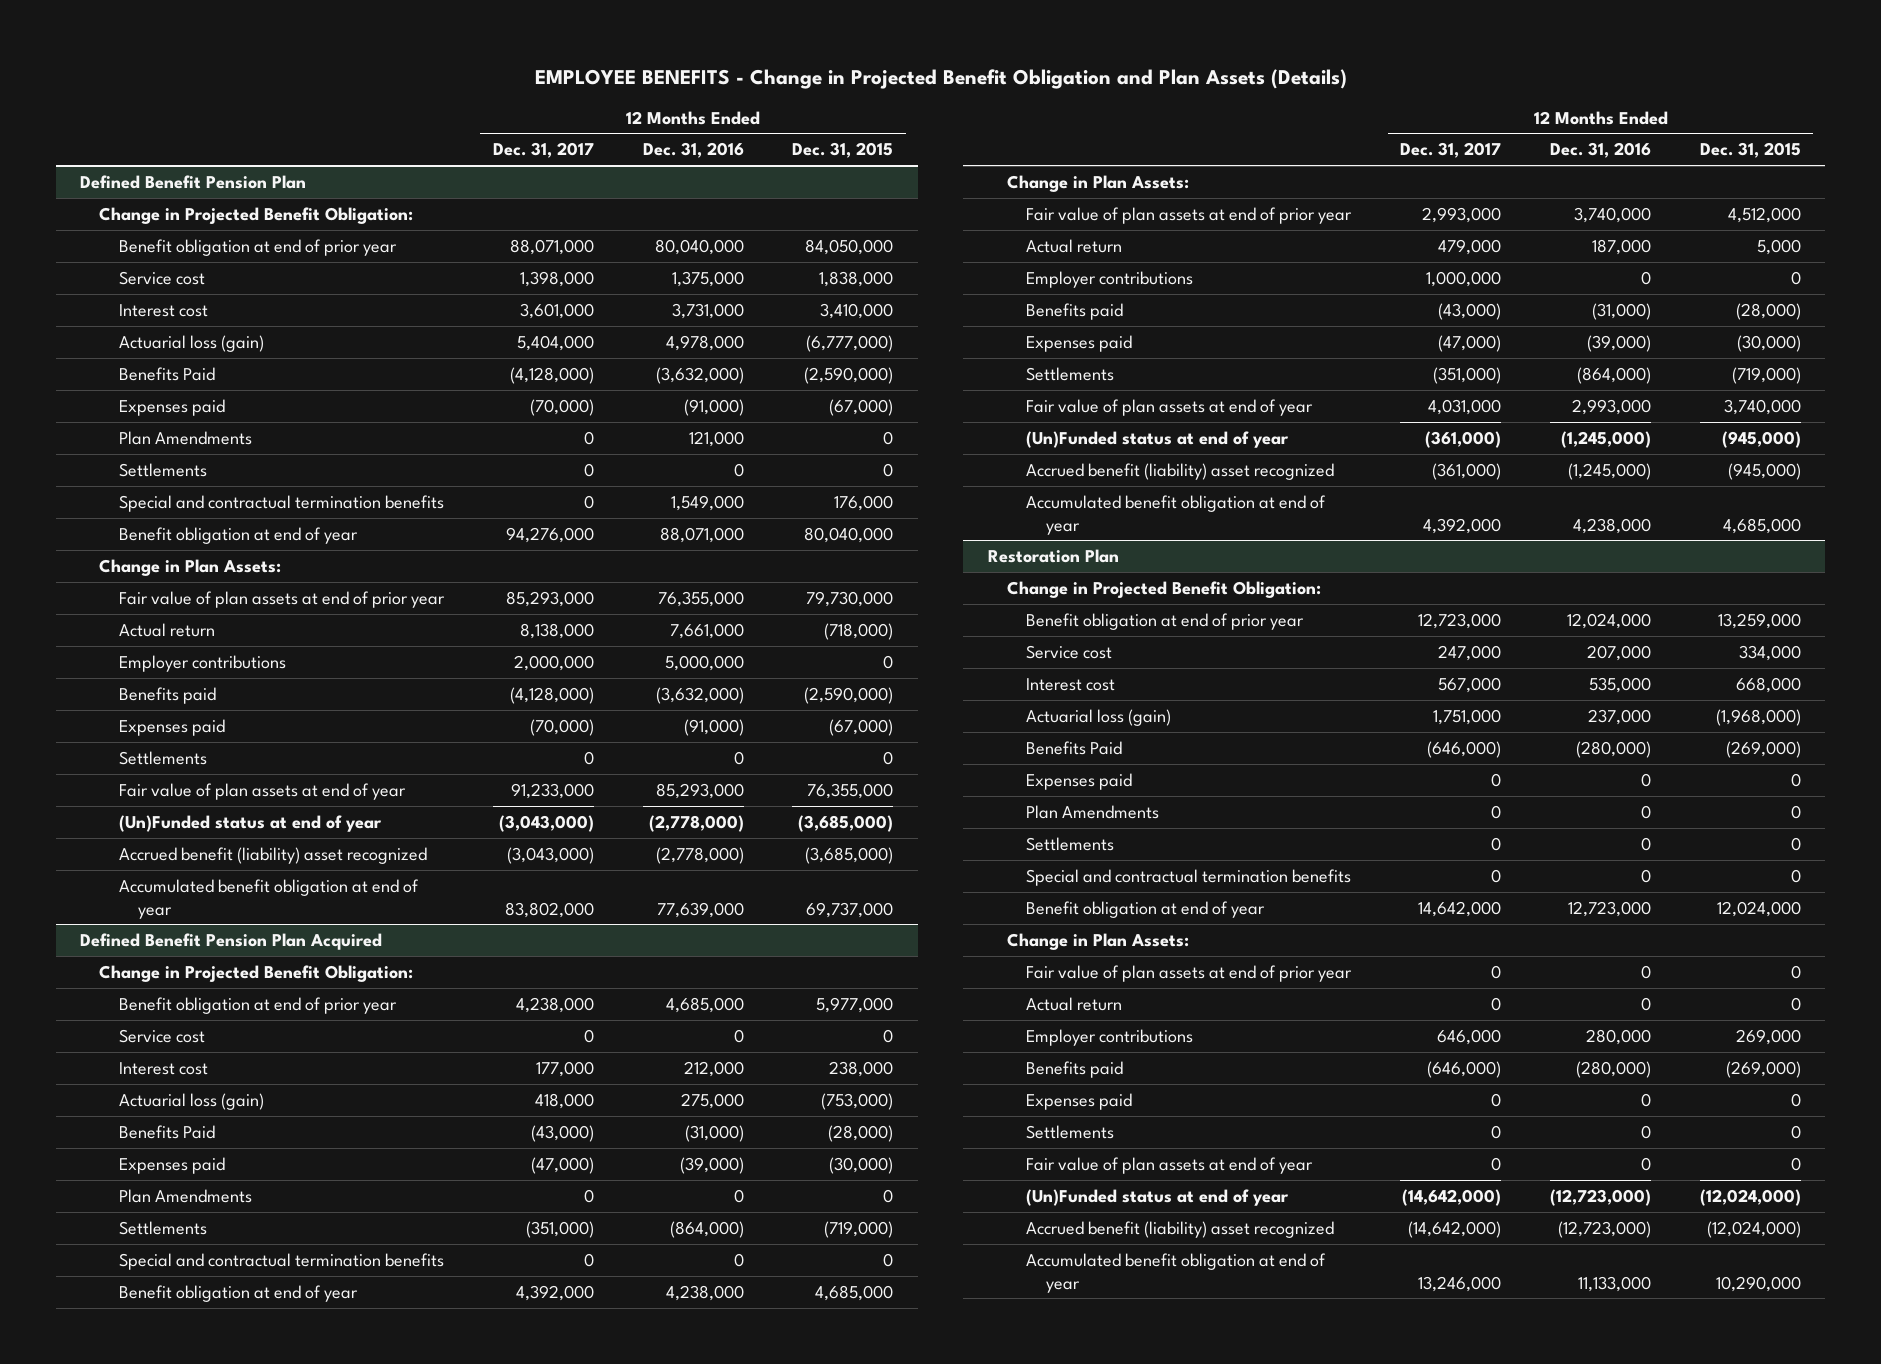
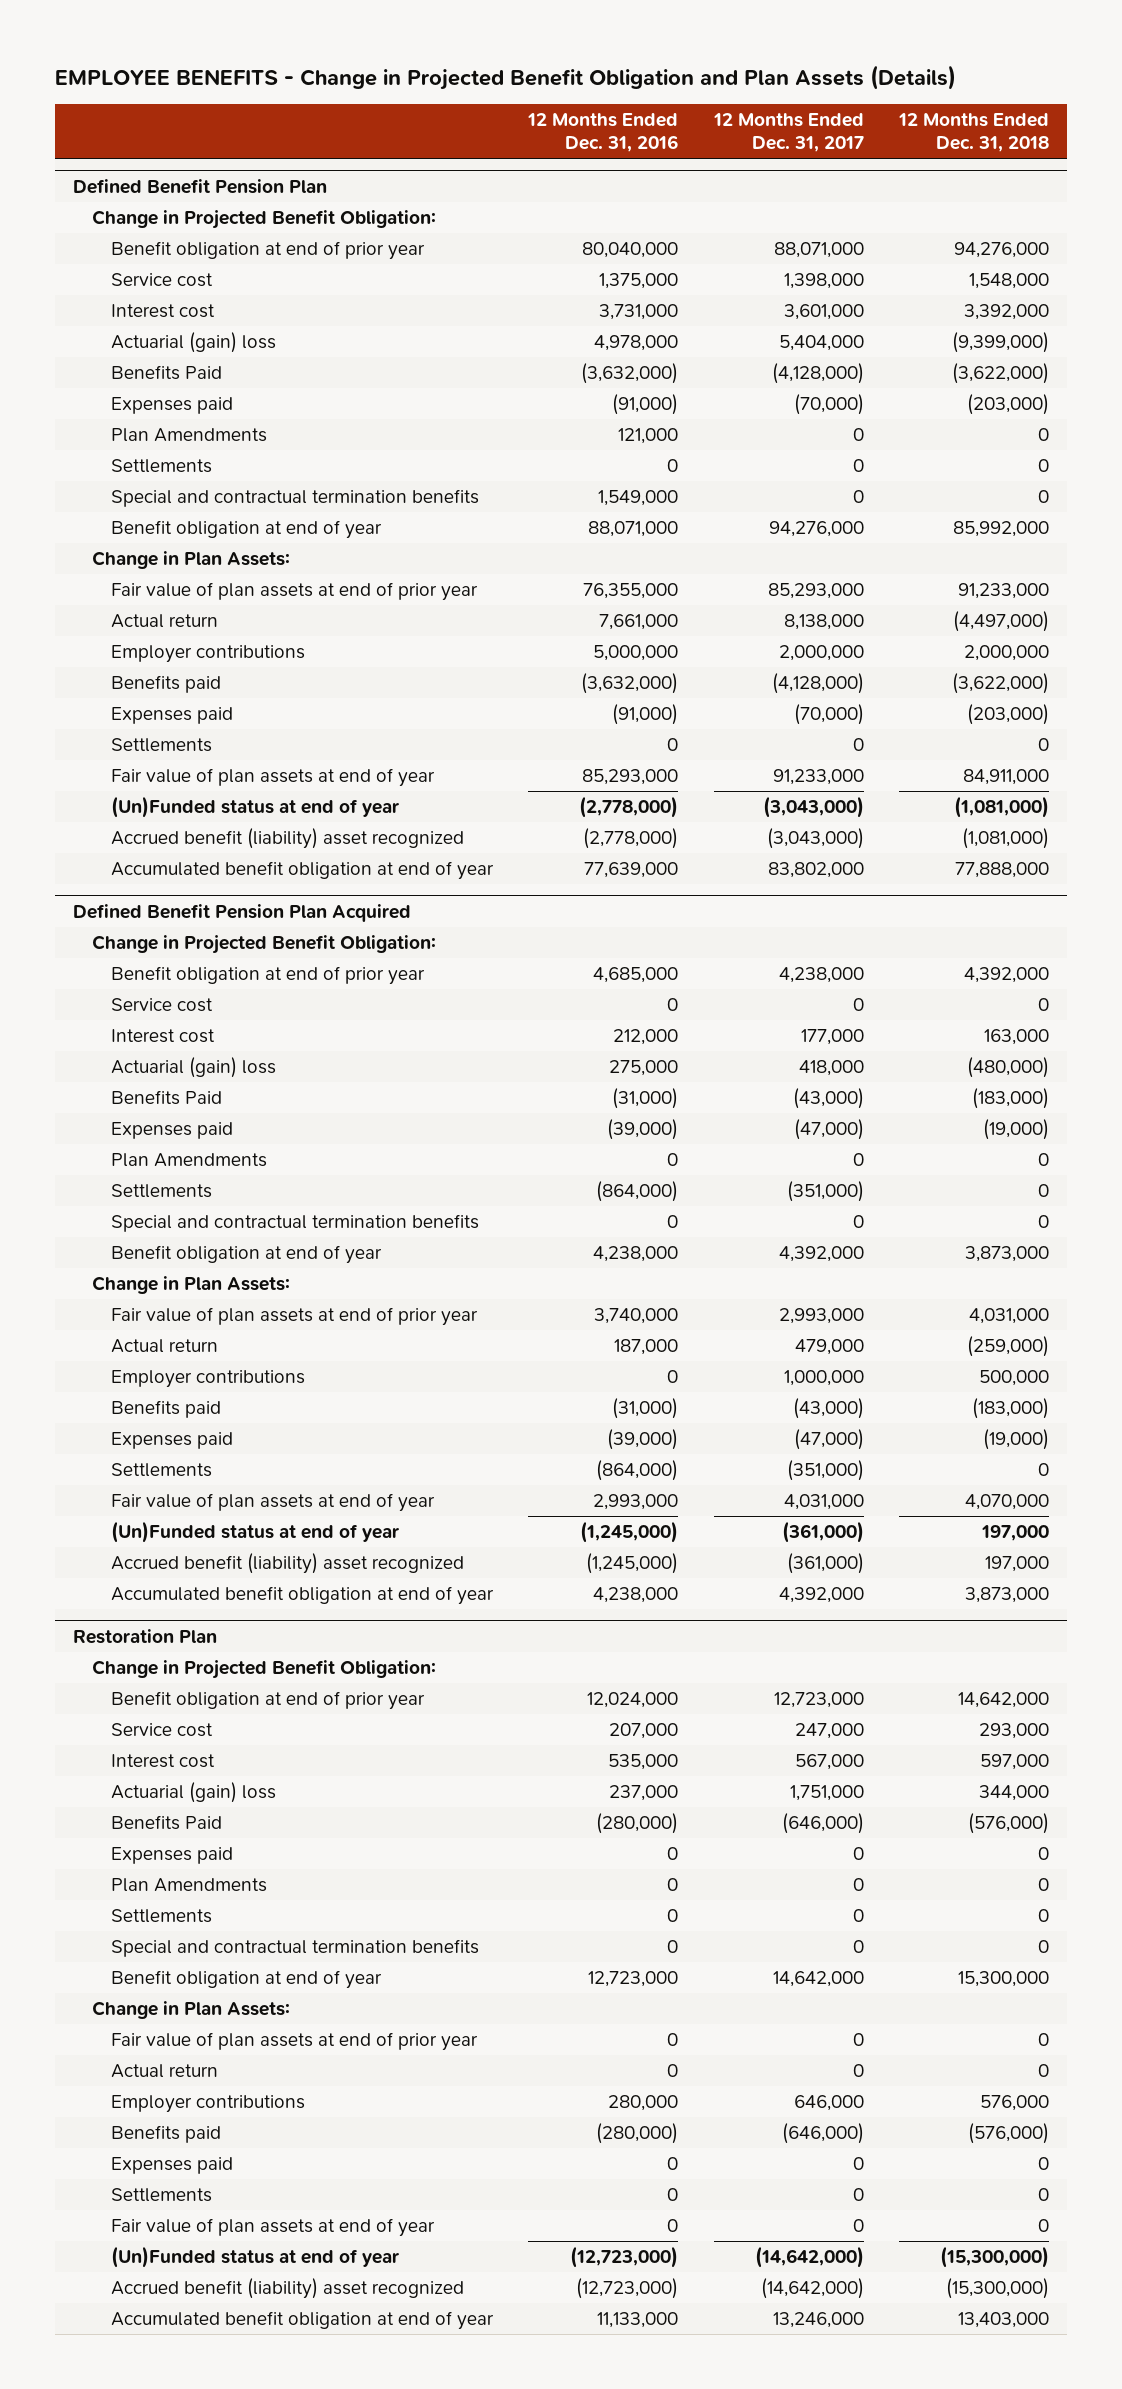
- | 12 Months Ended Dec. 31, 2017 | 12 Months Ended Dec. 31, 2016 | 12 Months Ended Dec. 31, 2015
+ | 12 Months Ended Dec. 31, 2016 | 12 Months Ended Dec. 31, 2017 | 12 Months Ended Dec. 31, 2018
@ Defined Benefit Pension Plan
- Actuarial loss (gain) | 5,404,000 | 4,978,000 | (6,777,000)
+ Actuarial (gain) loss | 4,978,000 | 5,404,000 | (9,399,000)
@ Defined Benefit Pension Plan Acquired
- Actuarial loss (gain) | 418,000 | 275,000 | (753,000)
+ Actuarial (gain) loss | 275,000 | 418,000 | (480,000)
@ Restoration Plan
- Actuarial loss (gain) | 1,751,000 | 237,000 | (1,968,000)
+ Actuarial (gain) loss | 237,000 | 1,751,000 | 344,000

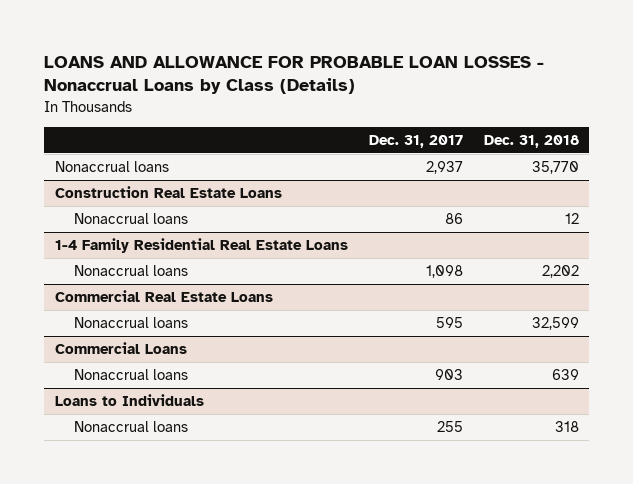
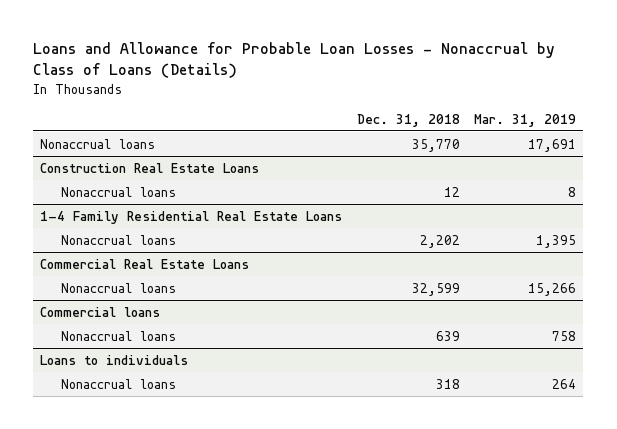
- LOANS AND ALLOWANCE FOR PROBABLE LOAN LOSSES - Nonaccrual Loans by Class (Details)
+ Loans and Allowance for Probable Loan Losses - Nonaccrual by Class of Loans (Details)
- | Dec. 31, 2017 | Dec. 31, 2018
+ | Dec. 31, 2018 | Mar. 31, 2019
- Commercial Loans
+ Commercial loans
- Loans to Individuals
+ Loans to individuals

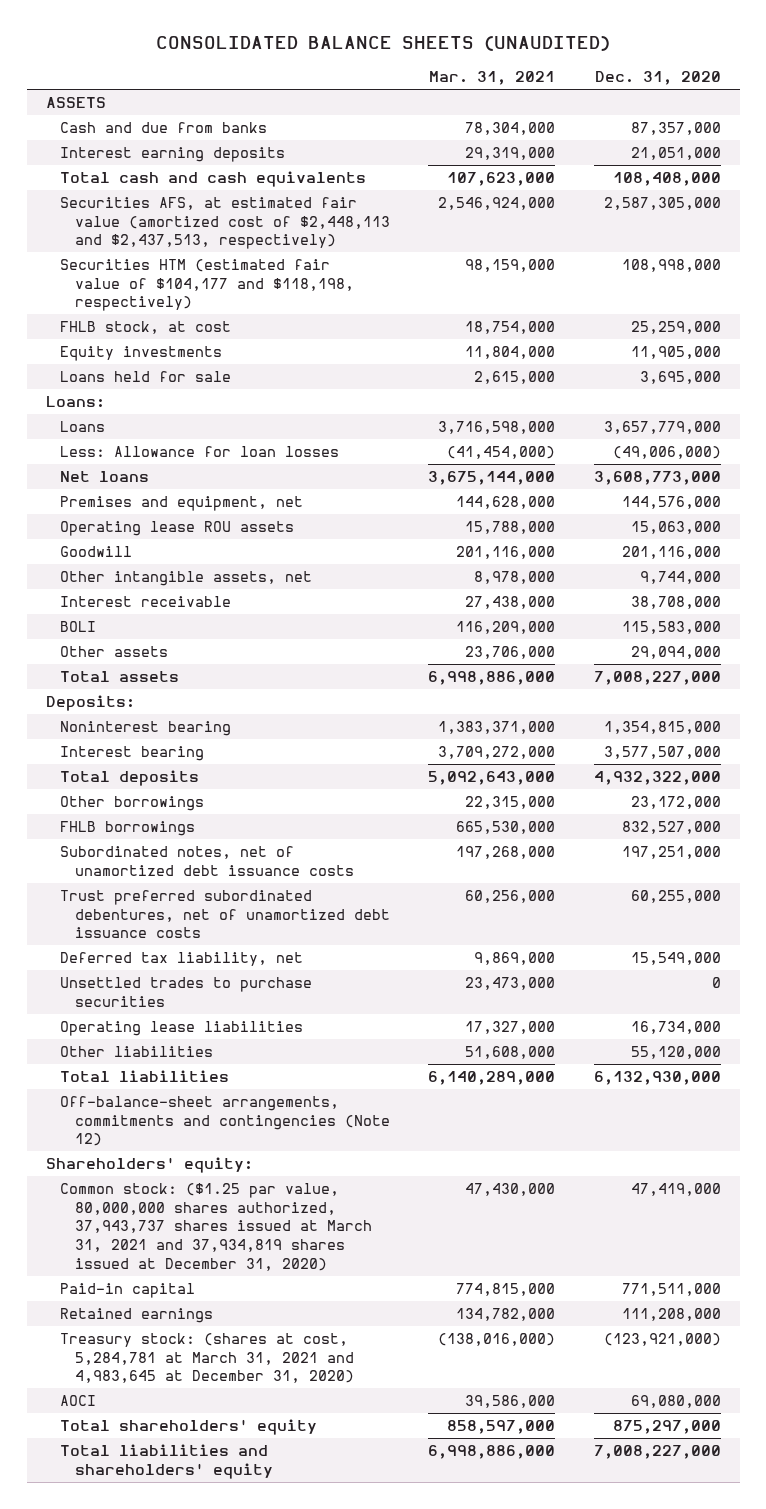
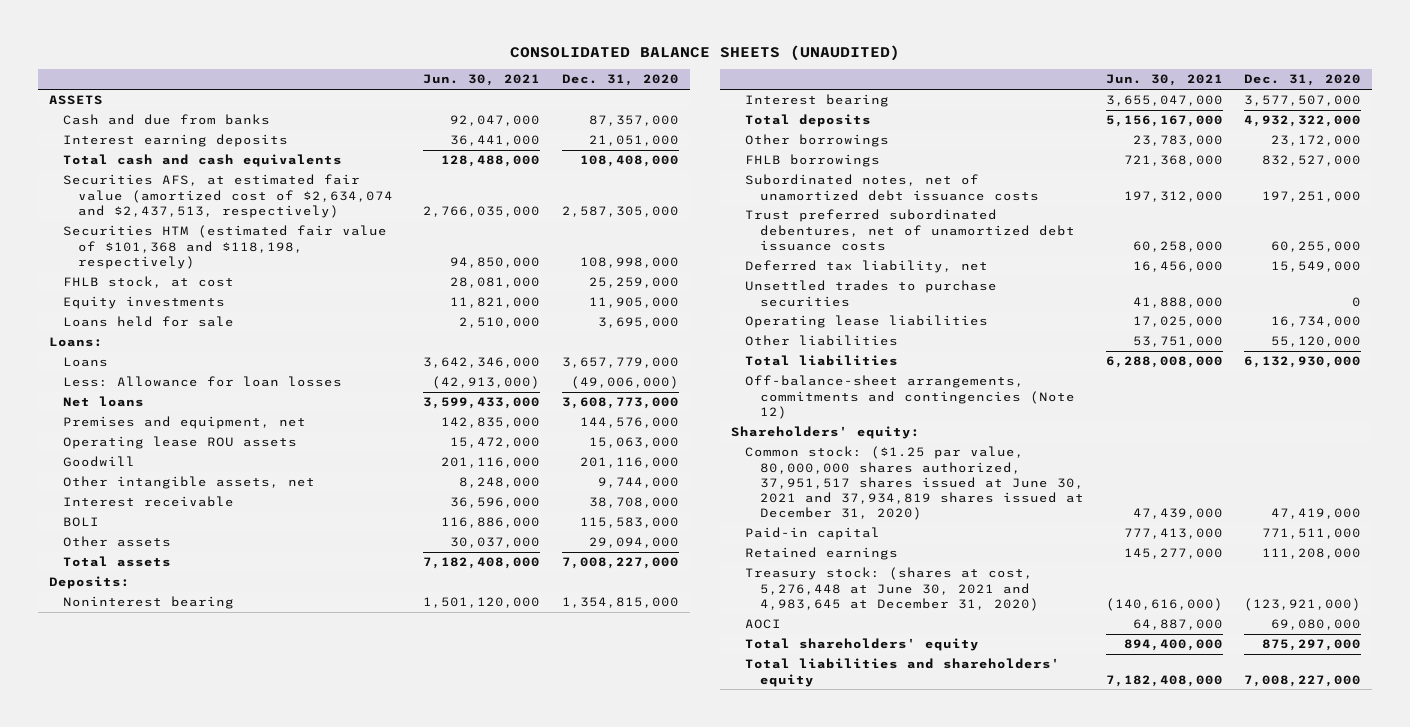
- | Mar. 31, 2021 | Dec. 31, 2020
+ | Jun. 30, 2021 | Dec. 31, 2020
- Securities AFS, at estimated fair value (amortized cost of $2,448,113 and $2,437,513, respectively) | 2,546,924,000 | 2,587,305,000
- Securities HTM (estimated fair value of $104,177 and $118,198, respectively) | 98,159,000 | 108,998,000
+ Securities AFS, at estimated fair value (amortized cost of $2,634,074 and $2,437,513, respectively) | 2,766,035,000 | 2,587,305,000
+ Securities HTM (estimated fair value of $101,368 and $118,198, respectively) | 94,850,000 | 108,998,000
- Common stock: ($1.25 par value, 80,000,000 shares authorized, 37,943,737 shares issued at March 31, 2021 and 37,934,819 shares issued at December 31, 2020) | 47,430,000 | 47,419,000
+ Common stock: ($1.25 par value, 80,000,000 shares authorized, 37,951,517 shares issued at June 30, 2021 and 37,934,819 shares issued at December 31, 2020) | 47,439,000 | 47,419,000
- Treasury stock: (shares at cost, 5,284,781 at March 31, 2021 and 4,983,645 at December 31, 2020) | (138,016,000) | (123,921,000)
+ Treasury stock: (shares at cost, 5,276,448 at June 30, 2021 and 4,983,645 at December 31, 2020) | (140,616,000) | (123,921,000)

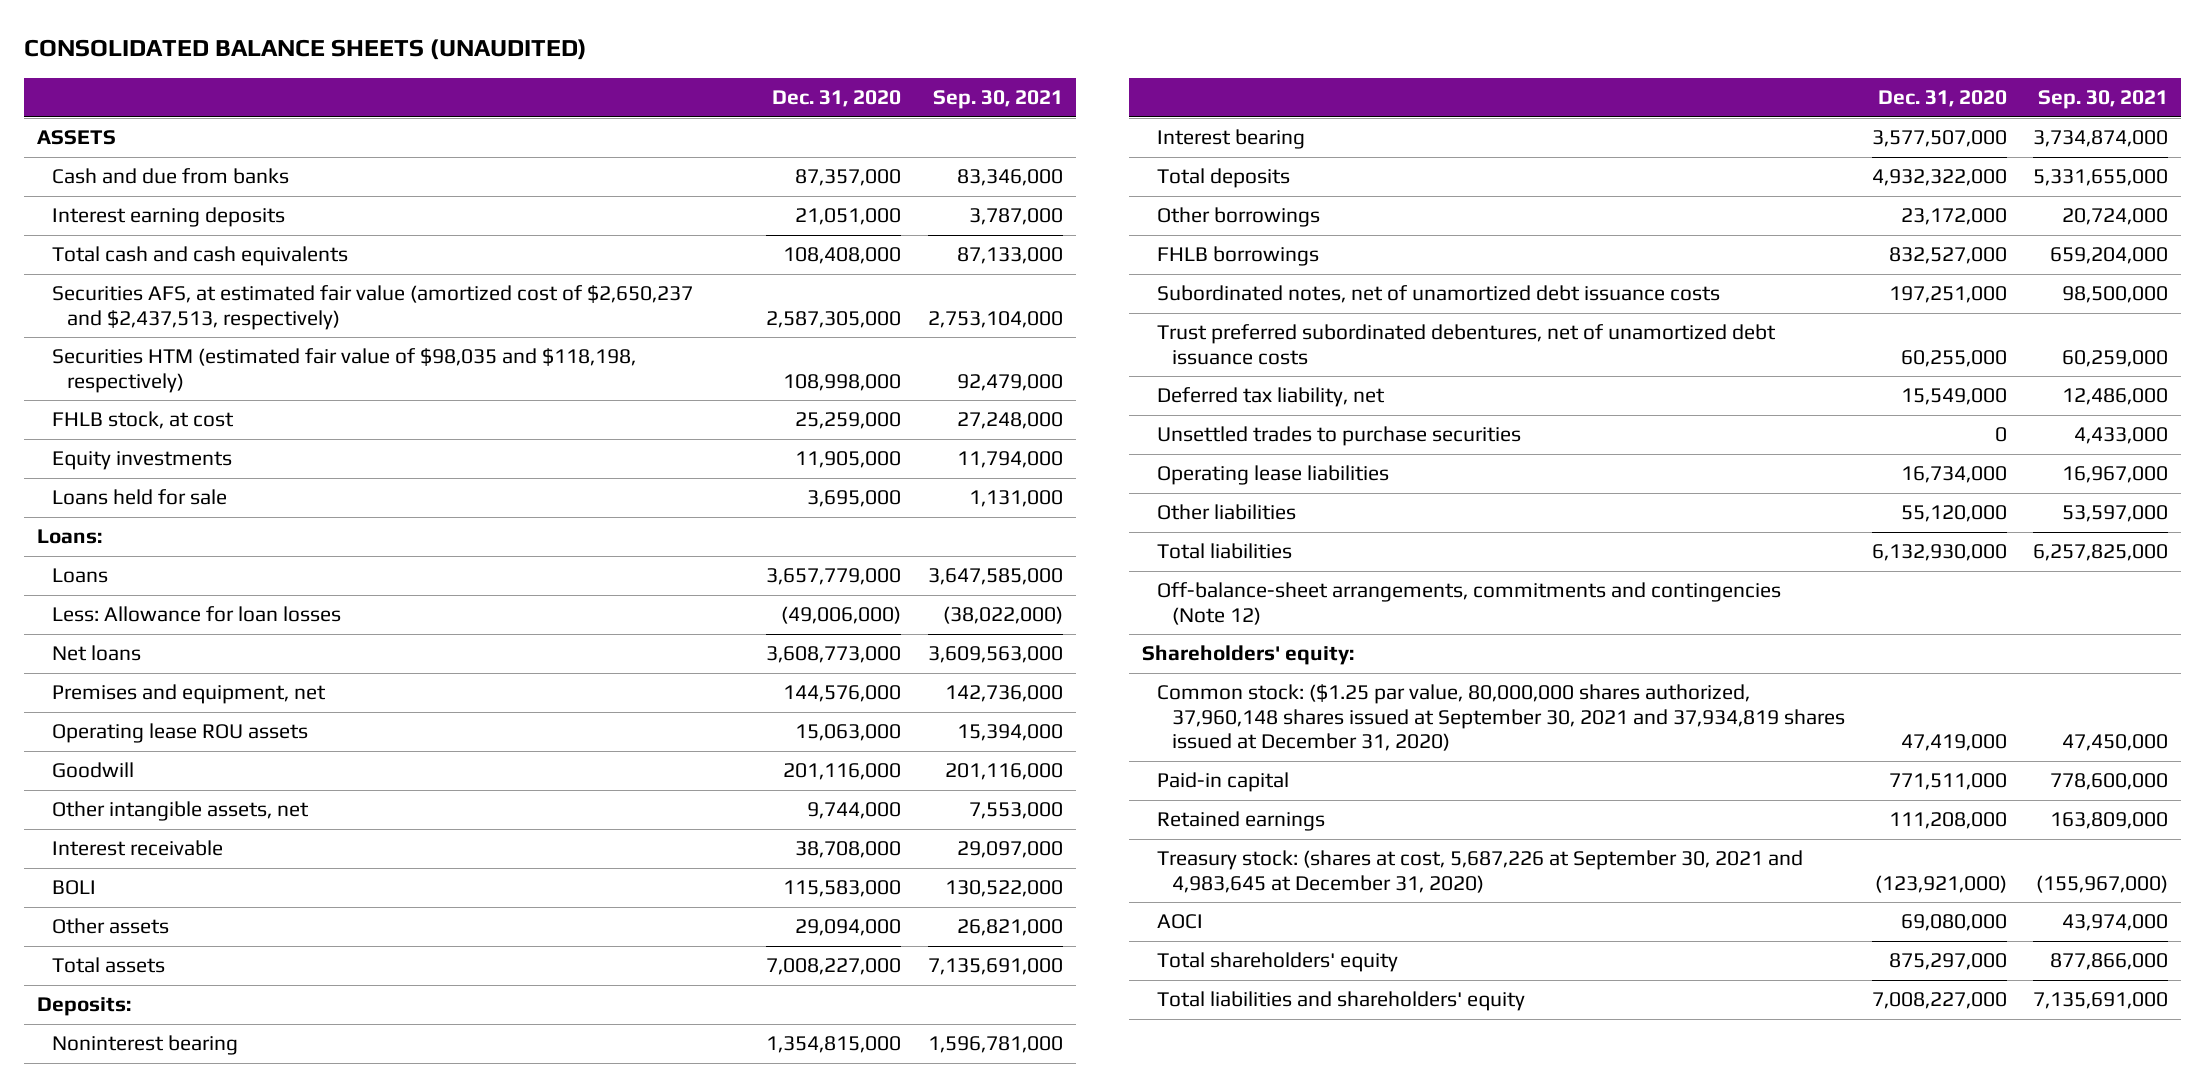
- | Jun. 30, 2021 | Dec. 31, 2020
+ | Dec. 31, 2020 | Sep. 30, 2021
- Securities AFS, at estimated fair value (amortized cost of $2,634,074 and $2,437,513, respectively) | 2,766,035,000 | 2,587,305,000
- Securities HTM (estimated fair value of $101,368 and $118,198, respectively) | 94,850,000 | 108,998,000
+ Securities AFS, at estimated fair value (amortized cost of $2,650,237 and $2,437,513, respectively) | 2,587,305,000 | 2,753,104,000
+ Securities HTM (estimated fair value of $98,035 and $118,198, respectively) | 108,998,000 | 92,479,000
- Common stock: ($1.25 par value, 80,000,000 shares authorized, 37,951,517 shares issued at June 30, 2021 and 37,934,819 shares issued at December 31, 2020) | 47,439,000 | 47,419,000
+ Common stock: ($1.25 par value, 80,000,000 shares authorized, 37,960,148 shares issued at September 30, 2021 and 37,934,819 shares issued at December 31, 2020) | 47,419,000 | 47,450,000
- Treasury stock: (shares at cost, 5,276,448 at June 30, 2021 and 4,983,645 at December 31, 2020) | (140,616,000) | (123,921,000)
+ Treasury stock: (shares at cost, 5,687,226 at September 30, 2021 and 4,983,645 at December 31, 2020) | (123,921,000) | (155,967,000)

